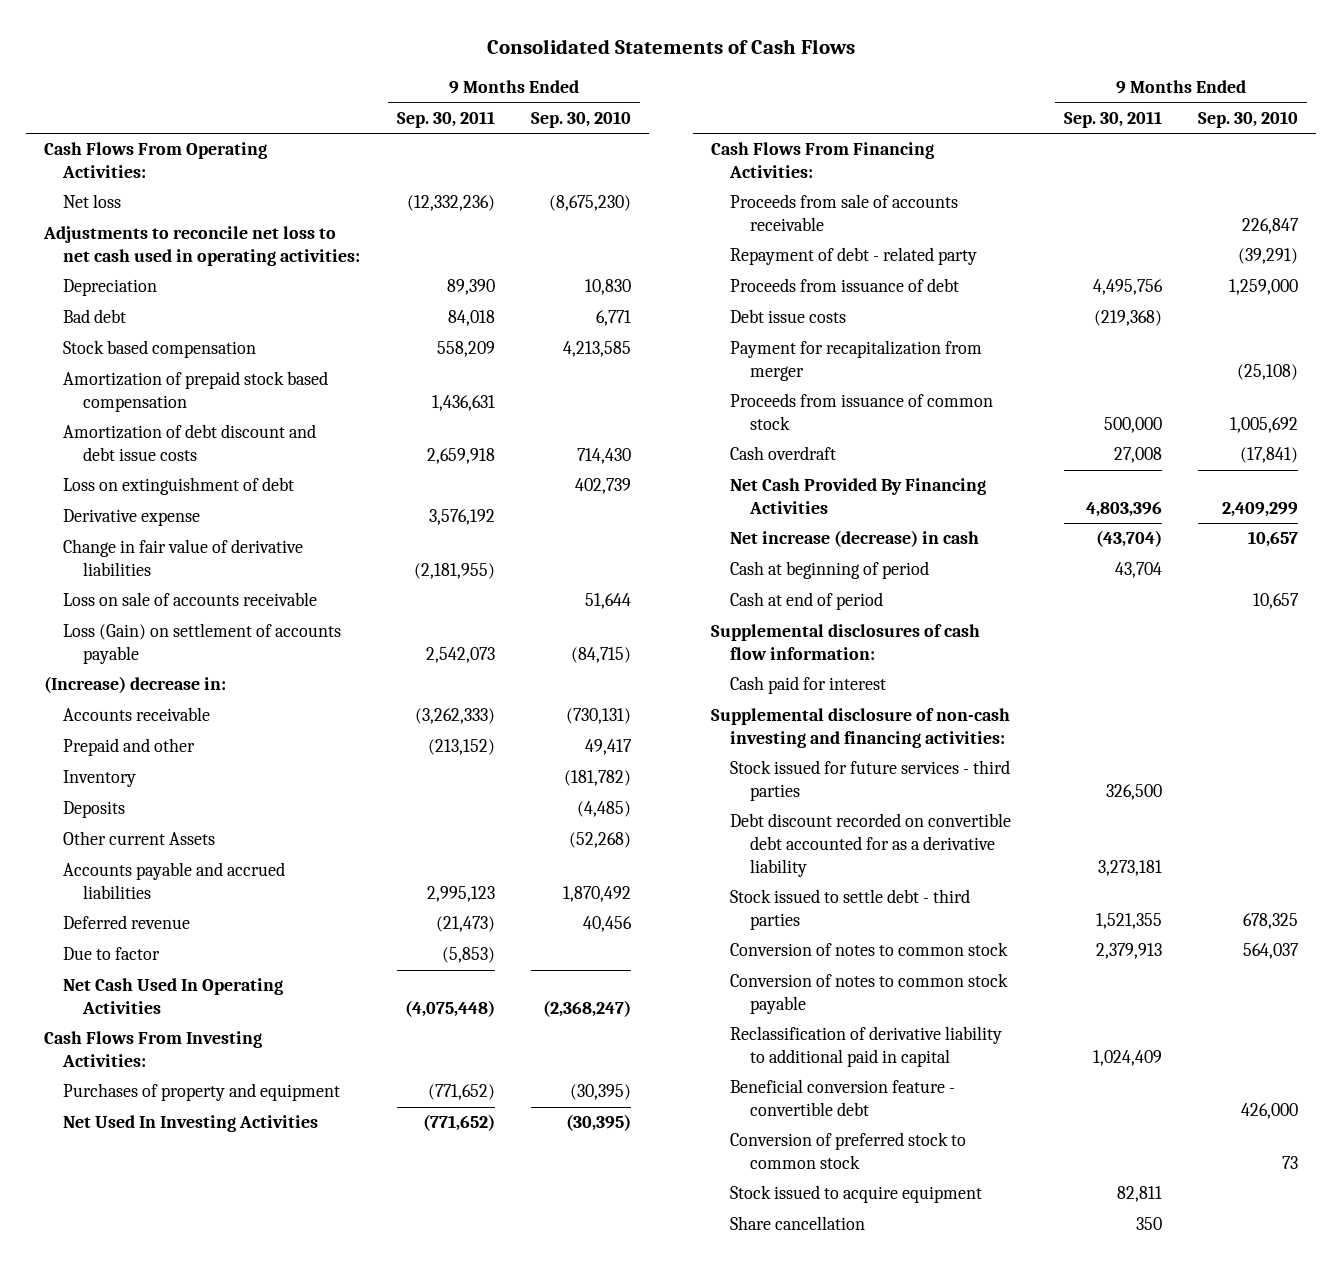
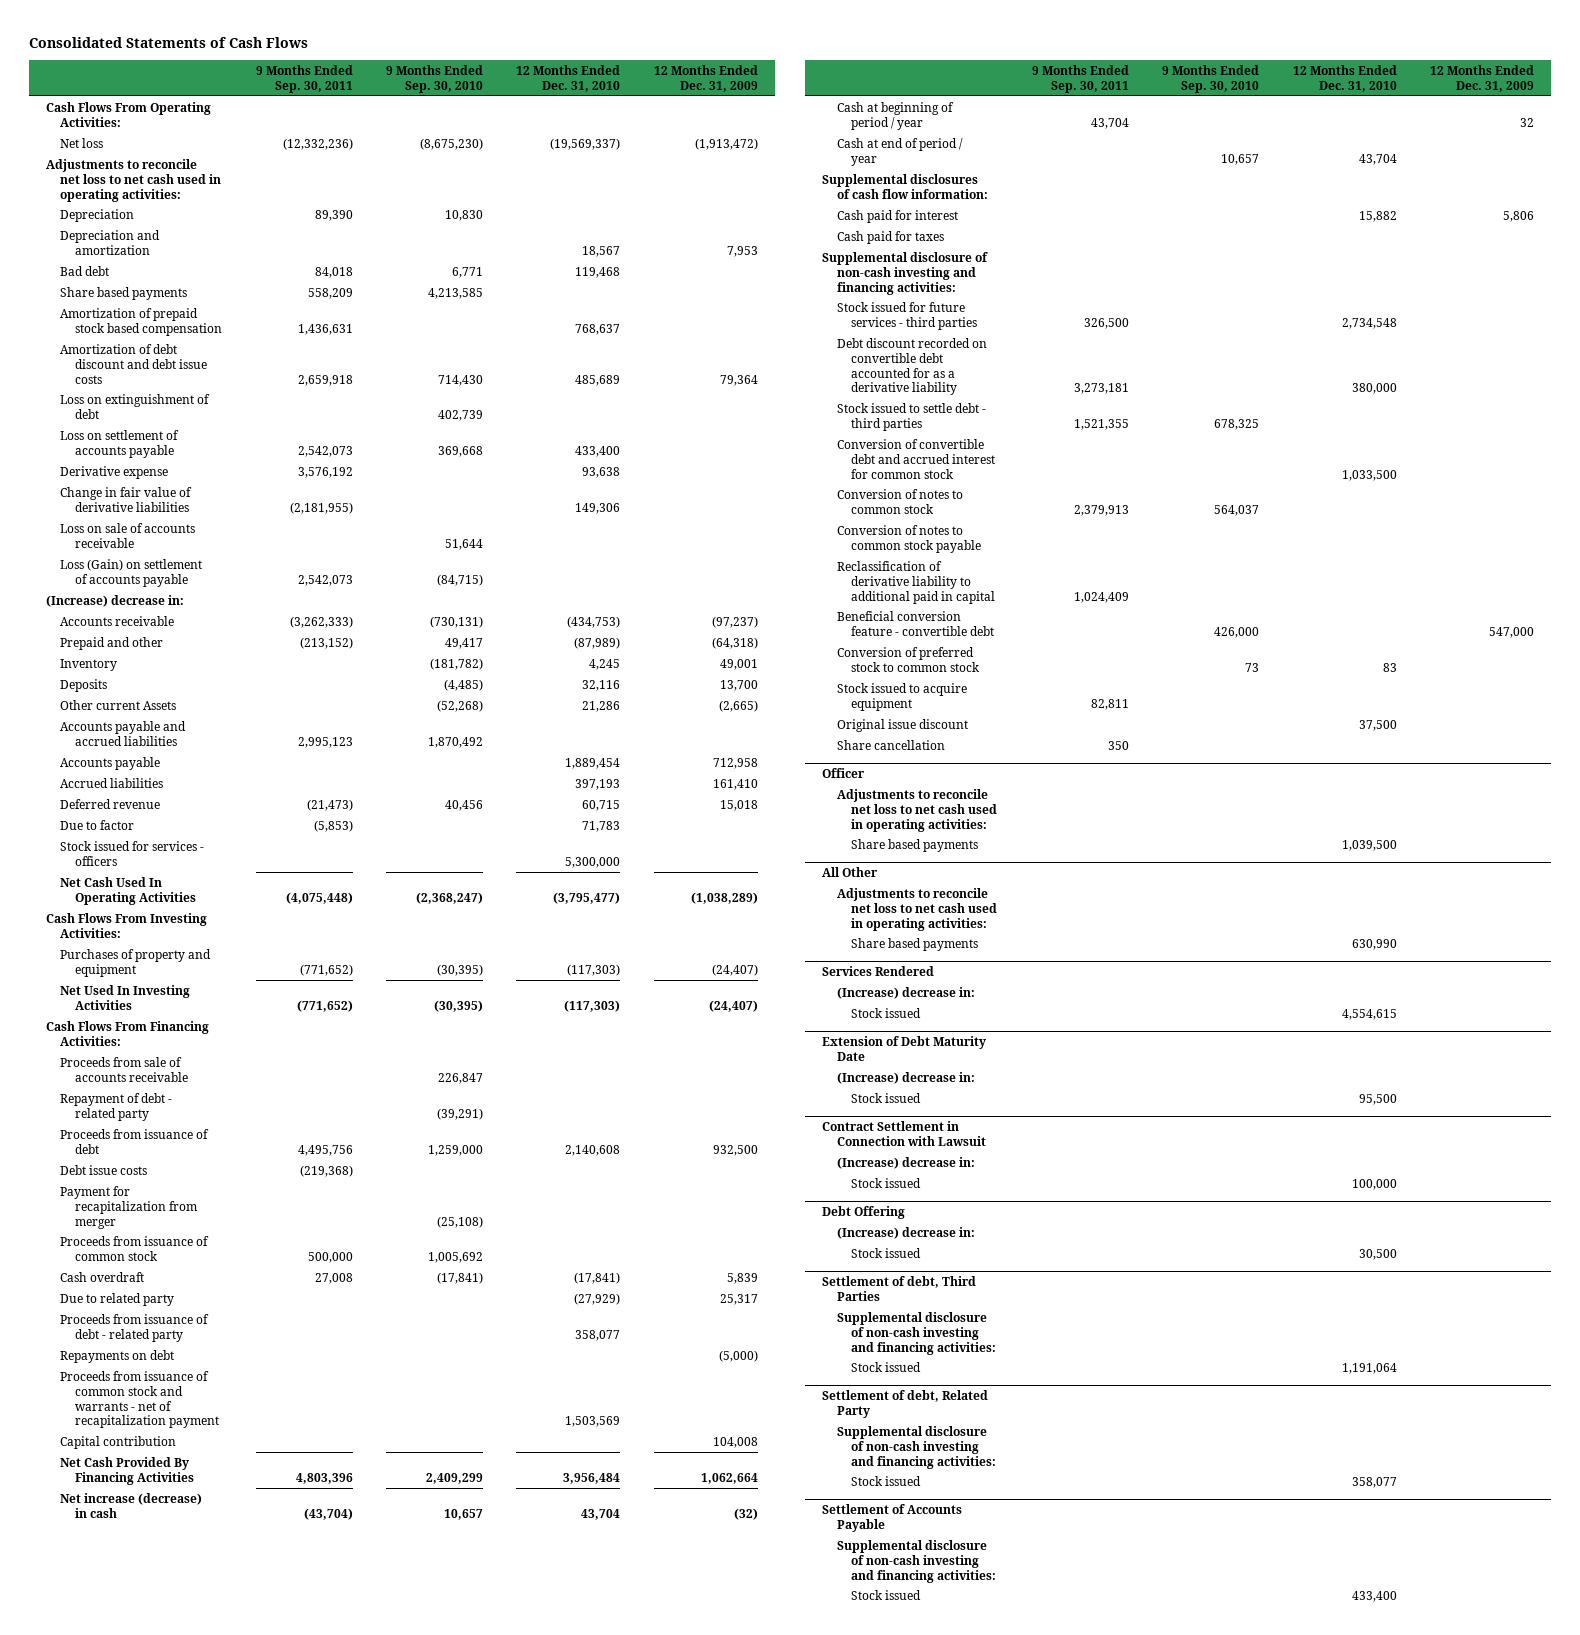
- | 9 Months Ended Sep. 30, 2011 | 9 Months Ended Sep. 30, 2010
+ | 9 Months Ended Sep. 30, 2011 | 9 Months Ended Sep. 30, 2010 | 12 Months Ended Dec. 31, 2010 | 12 Months Ended Dec. 31, 2009
+ Depreciation and amortization | | | 18,567 | 7,953
- Stock based compensation | 558,209 | 4,213,585
+ Share based payments | 558,209 | 4,213,585 | |
+ Loss on settlement of accounts payable | 2,542,073 | 369,668 | 433,400 |
+ Accounts payable | | | 1,889,454 | 712,958
+ Accrued liabilities | | | 397,193 | 161,410
+ Stock issued for services - officers | | | 5,300,000 |
+ Due to related party | | | (27,929) | 25,317
+ Proceeds from issuance of debt - related party | | | 358,077 |
+ Repayments on debt | | | | (5,000)
+ Proceeds from issuance of common stock and warrants - net of recapitalization payment | | | 1,503,569 |
+ Capital contribution | | | | 104,008
- Cash at beginning of period | 43,704 |
- Cash at end of period | | 10,657
+ Cash at beginning of period / year | 43,704 | | | 32
+ Cash at end of period / year | | 10,657 | 43,704 |
+ Cash paid for taxes
+ Conversion of convertible debt and accrued interest for common stock | | | 1,033,500 |
+ Original issue discount | | | 37,500 |
+ Officer
+ Adjustments to reconcile net loss to net cash used in operating activities:
+ Share based payments | | | 1,039,500 |
+ All Other
+ Adjustments to reconcile net loss to net cash used in operating activities:
+ Share based payments | | | 630,990 |
+ Services Rendered
+ (Increase) decrease in:
+ Stock issued | | | 4,554,615 |
+ Extension of Debt Maturity Date
+ (Increase) decrease in:
+ Stock issued | | | 95,500 |
+ Contract Settlement in Connection with Lawsuit
+ (Increase) decrease in:
+ Stock issued | | | 100,000 |
+ Debt Offering
+ (Increase) decrease in:
+ Stock issued | | | 30,500 |
+ Settlement of debt, Third Parties
+ Supplemental disclosure of non-cash investing and financing activities:
+ Stock issued | | | 1,191,064 |
+ Settlement of debt, Related Party
+ Supplemental disclosure of non-cash investing and financing activities:
+ Stock issued | | | 358,077 |
+ Settlement of Accounts Payable
+ Supplemental disclosure of non-cash investing and financing activities:
+ Stock issued | | | 433,400 |

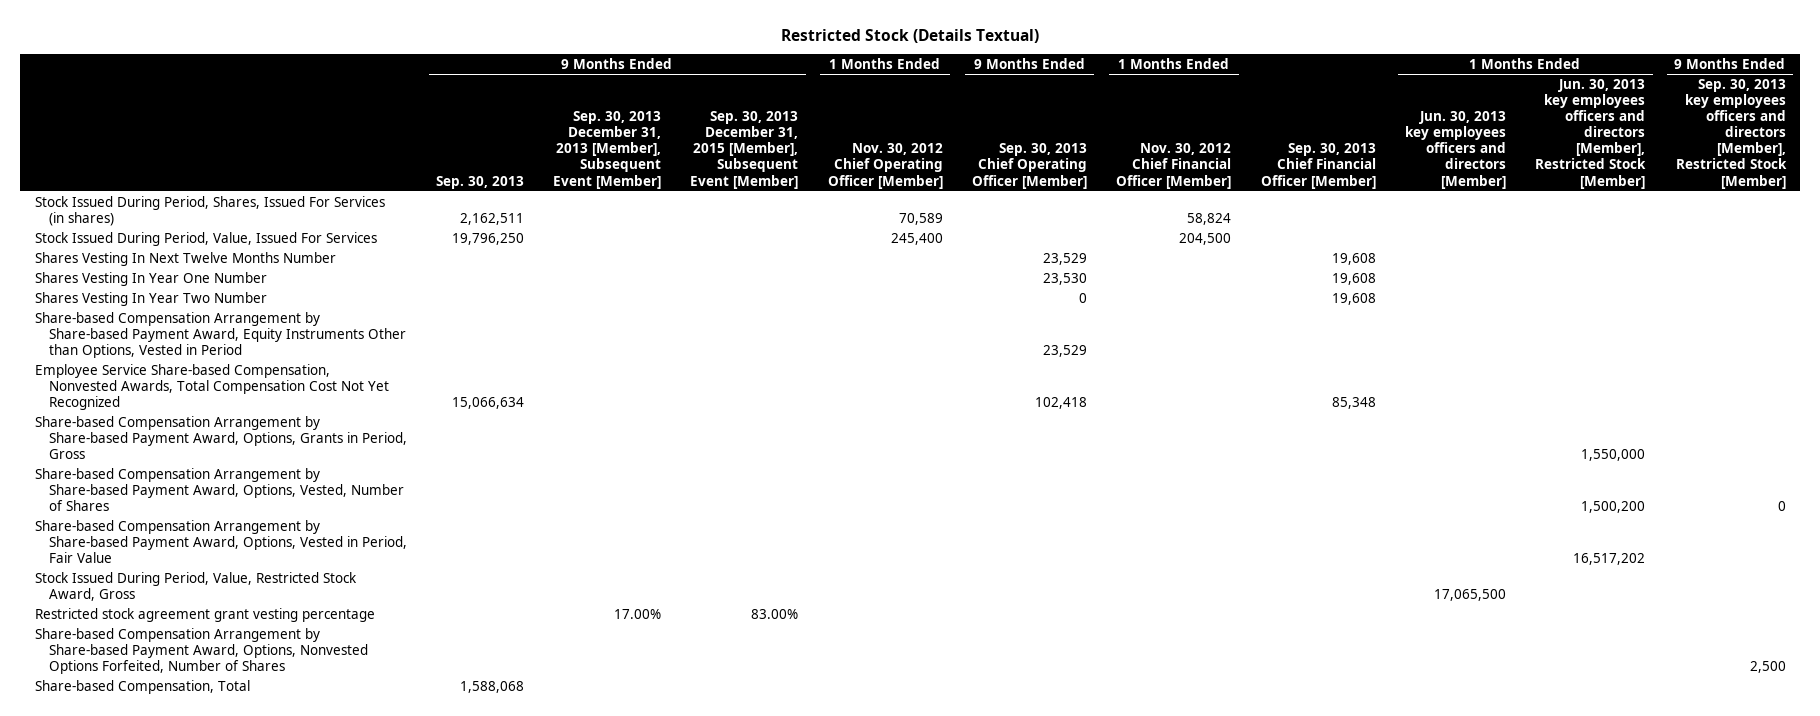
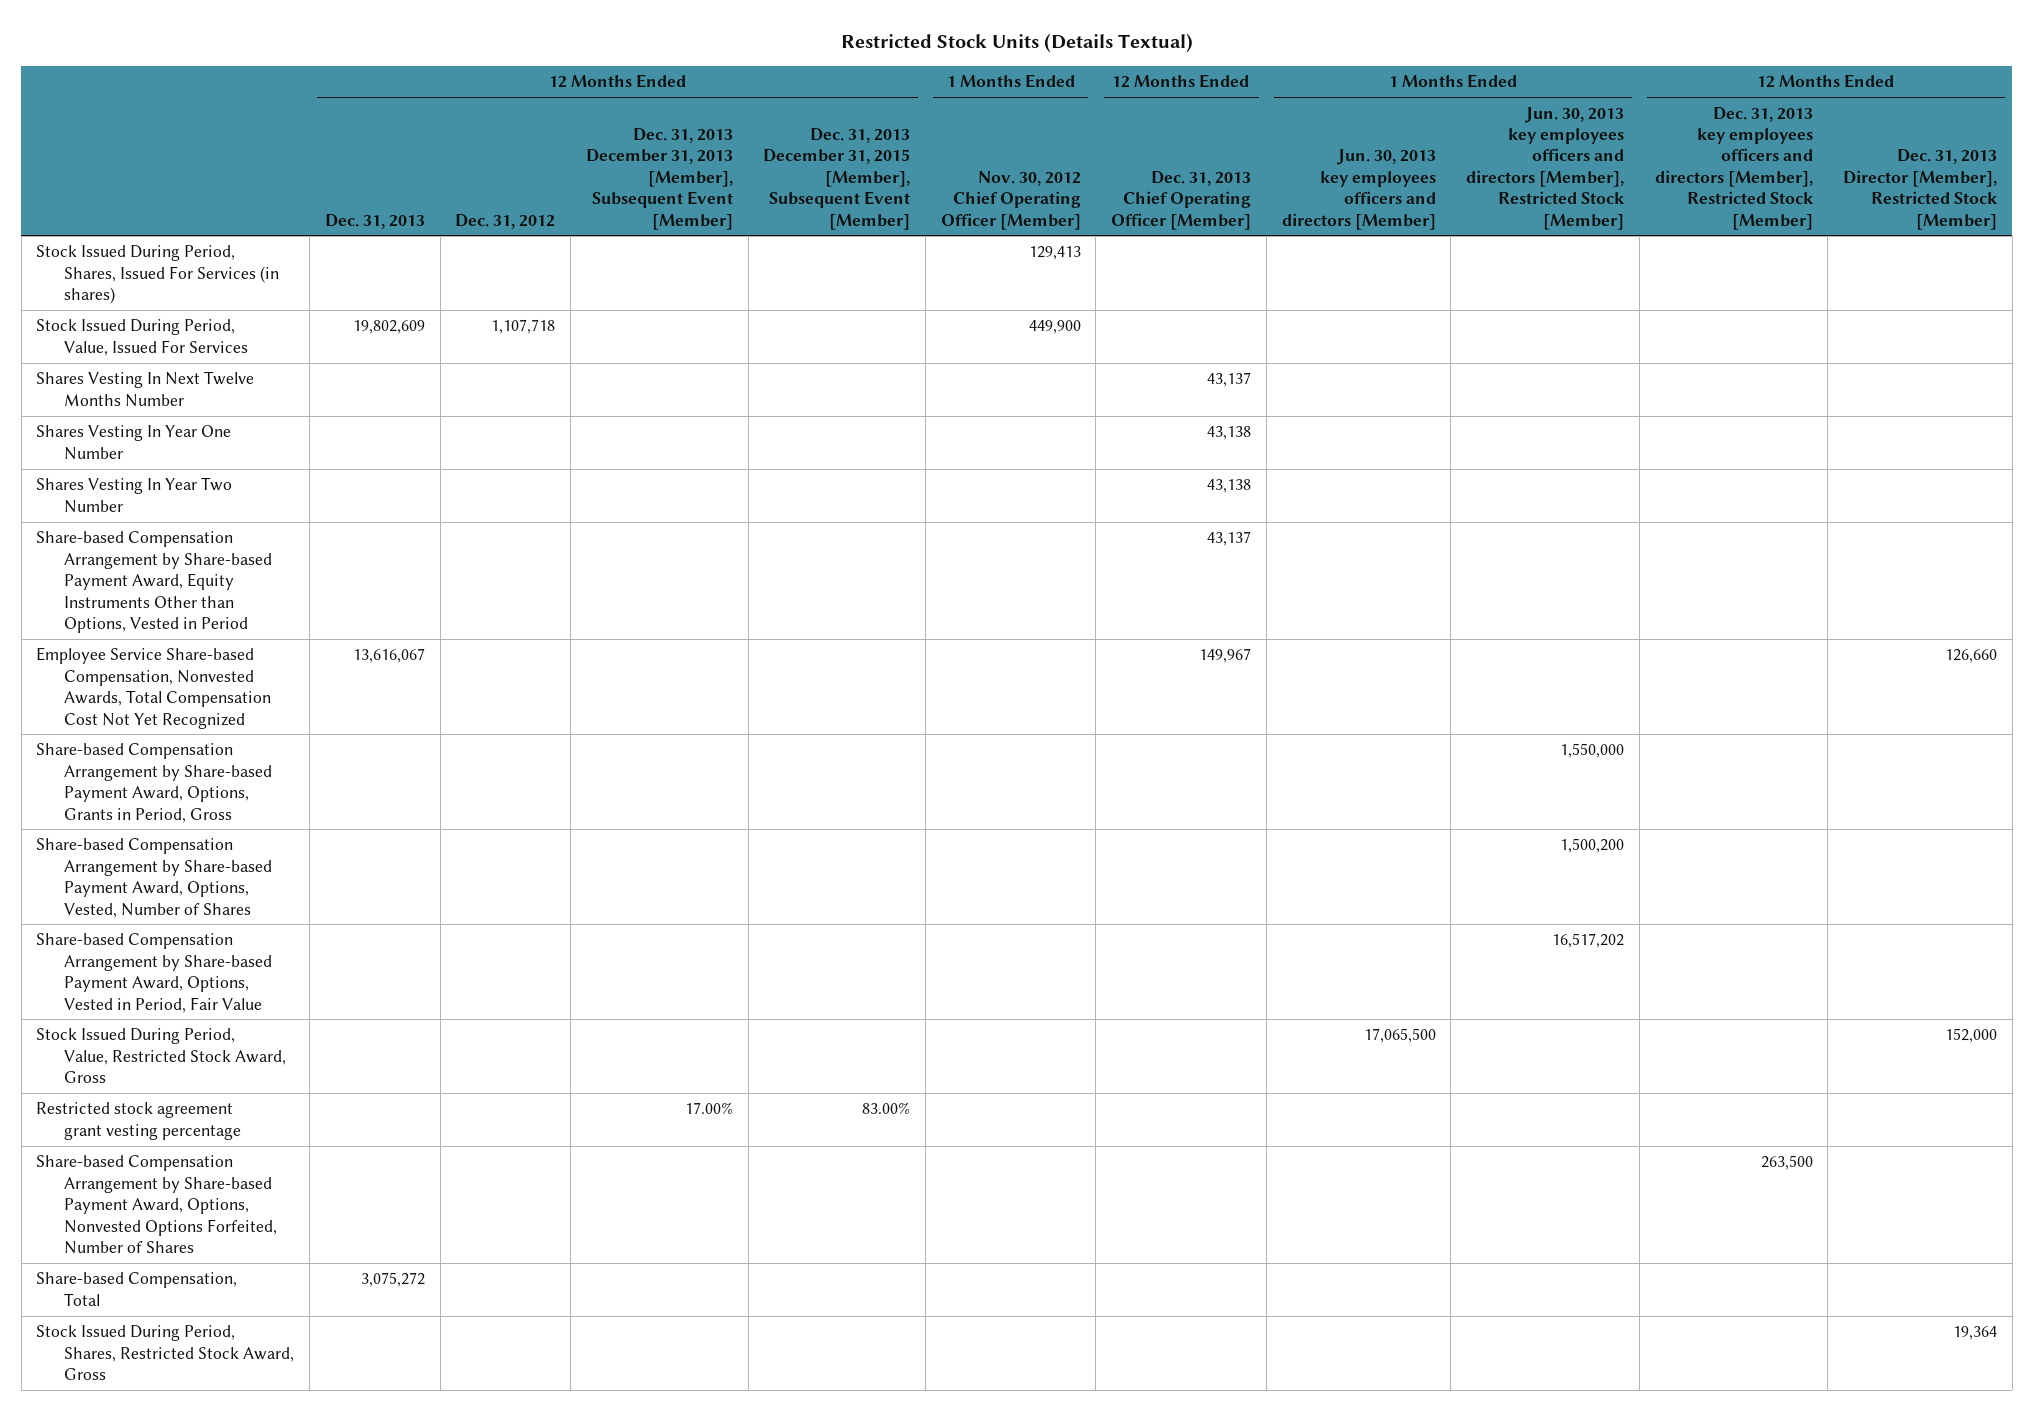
- Restricted Stock (Details Textual)
+ Restricted Stock Units (Details Textual)
- | 9 Months Ended Sep. 30, 2013 | 9 Months Ended Sep. 30, 2013 December 31, 2013 [Member], Subsequent Event [Member] | 9 Months Ended Sep. 30, 2013 December 31, 2015 [Member], Subsequent Event [Member] | 1 Months Ended Nov. 30, 2012 Chief Operating Officer [Member] | 9 Months Ended Sep. 30, 2013 Chief Operating Officer [Member] | 1 Months Ended Nov. 30, 2012 Chief Financial Officer [Member] | Sep. 30, 2013 Chief Financial Officer [Member] | 1 Months Ended Jun. 30, 2013 key employees officers and directors [Member] | 1 Months Ended Jun. 30, 2013 key employees officers and directors [Member], Restricted Stock [Member] | 9 Months Ended Sep. 30, 2013 key employees officers and directors [Member], Restricted Stock [Member]
+ | 12 Months Ended Dec. 31, 2013 | 12 Months Ended Dec. 31, 2012 | 12 Months Ended Dec. 31, 2013 December 31, 2013 [Member], Subsequent Event [Member] | 12 Months Ended Dec. 31, 2013 December 31, 2015 [Member], Subsequent Event [Member] | 1 Months Ended Nov. 30, 2012 Chief Operating Officer [Member] | 12 Months Ended Dec. 31, 2013 Chief Operating Officer [Member] | 1 Months Ended Jun. 30, 2013 key employees officers and directors [Member] | 1 Months Ended Jun. 30, 2013 key employees officers and directors [Member], Restricted Stock [Member] | 12 Months Ended Dec. 31, 2013 key employees officers and directors [Member], Restricted Stock [Member] | 12 Months Ended Dec. 31, 2013 Director [Member], Restricted Stock [Member]
- Stock Issued During Period, Shares, Issued For Services (in shares) | 2,162,511 | | | 70,589 | | 58,824 | | | |
- Stock Issued During Period, Value, Issued For Services | 19,796,250 | | | 245,400 | | 204,500 | | | |
+ Stock Issued During Period, Shares, Issued For Services (in shares) | | | | | 129,413 | | | | |
+ Stock Issued During Period, Value, Issued For Services | 19,802,609 | 1,107,718 | | | 449,900 | | | | |
+ Stock Issued During Period, Shares, Restricted Stock Award, Gross | | | | | | | | | | 19,364

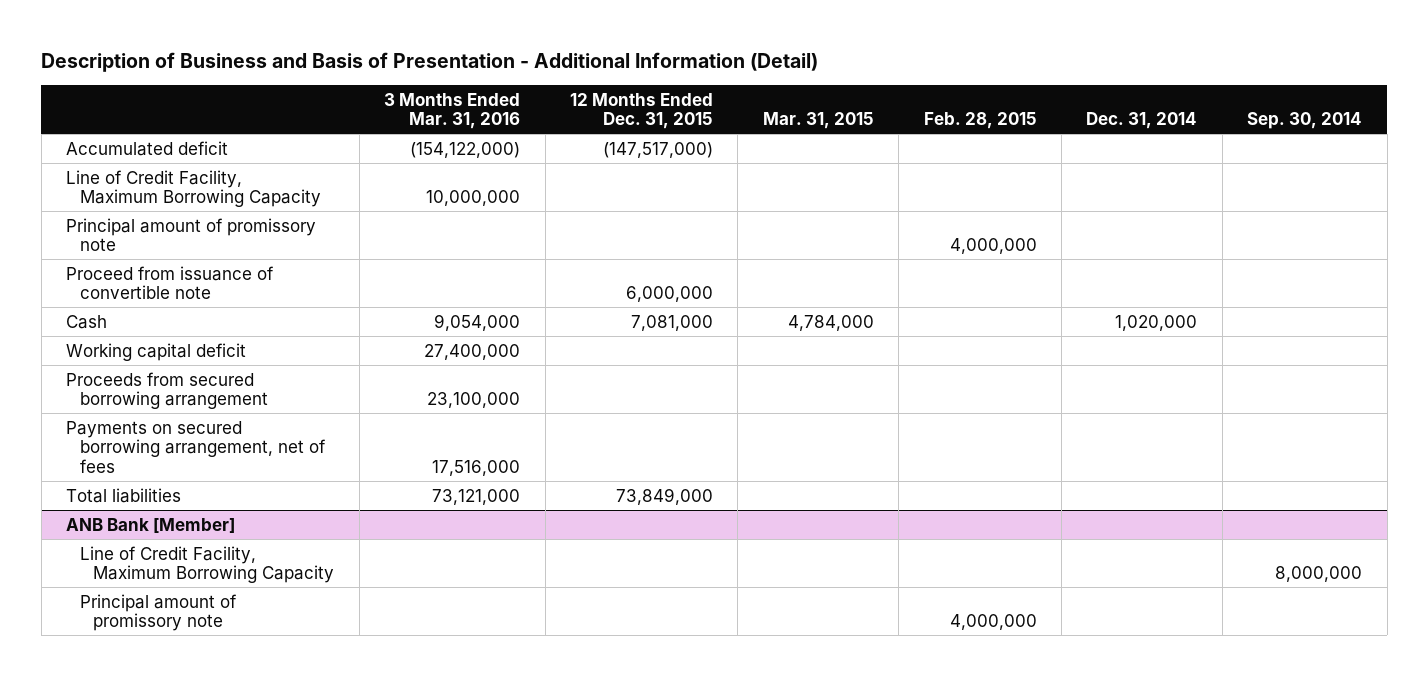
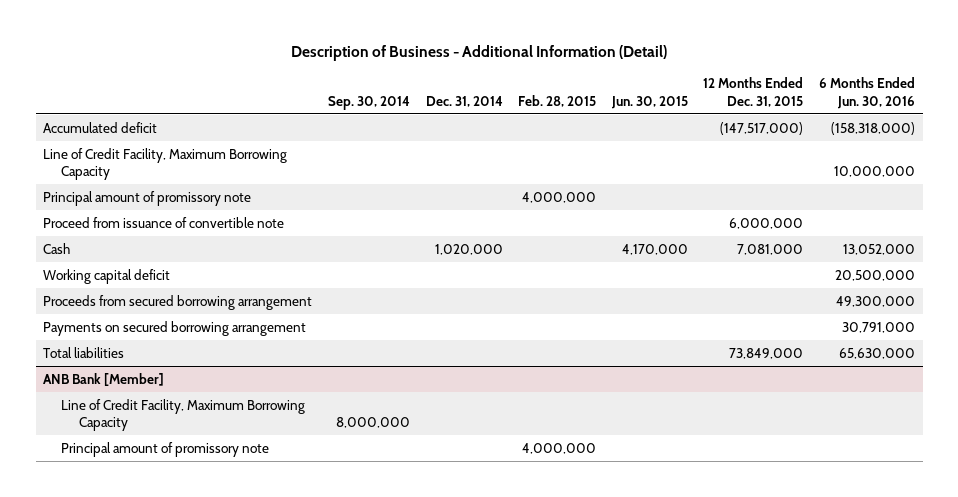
- Description of Business and Basis of Presentation - Additional Information (Detail)
+ Description of Business - Additional Information (Detail)
- | 3 Months Ended Mar. 31, 2016 | 12 Months Ended Dec. 31, 2015 | Mar. 31, 2015 | Feb. 28, 2015 | Dec. 31, 2014 | Sep. 30, 2014
+ | Sep. 30, 2014 | Dec. 31, 2014 | Feb. 28, 2015 | Jun. 30, 2015 | 12 Months Ended Dec. 31, 2015 | 6 Months Ended Jun. 30, 2016
- Payments on secured borrowing arrangement, net of fees | 17,516,000 | | | | |
+ Payments on secured borrowing arrangement | | | | | | 30,791,000

